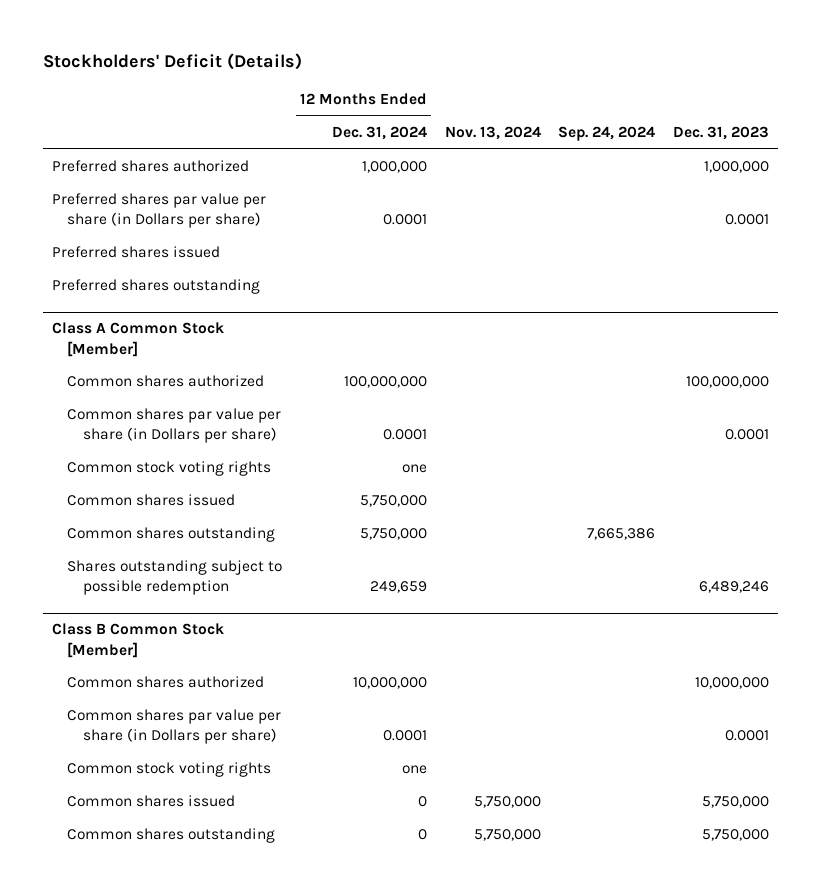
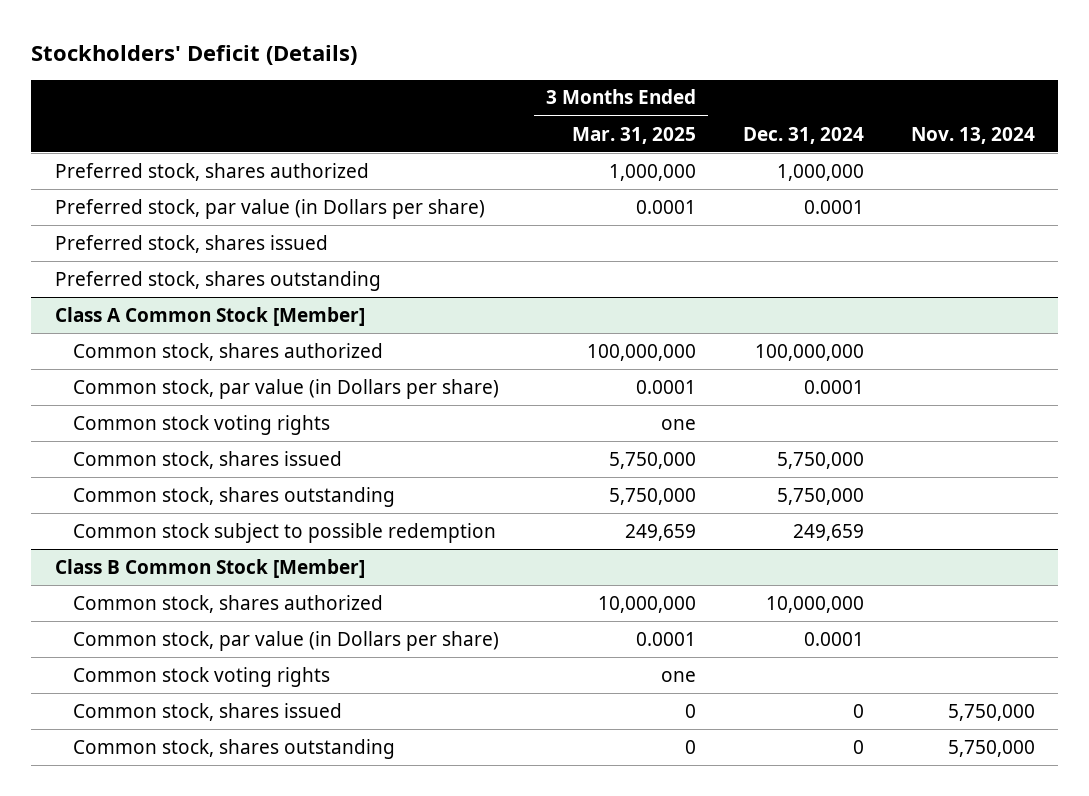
- | 12 Months Ended Dec. 31, 2024 | Nov. 13, 2024 | Sep. 24, 2024 | Dec. 31, 2023
+ | 3 Months Ended Mar. 31, 2025 | Dec. 31, 2024 | Nov. 13, 2024
- Preferred shares authorized | 1,000,000 | | | 1,000,000
- Preferred shares par value per share (in Dollars per share) | 0.0001 | | | 0.0001
- Preferred shares issued
- Preferred shares outstanding
+ Preferred stock, shares authorized | 1,000,000 | 1,000,000 |
+ Preferred stock, par value (in Dollars per share) | 0.0001 | 0.0001 |
+ Preferred stock, shares issued
+ Preferred stock, shares outstanding
@ Class A Common Stock [Member]
- Common shares authorized | 100,000,000 | | | 100,000,000
- Common shares par value per share (in Dollars per share) | 0.0001 | | | 0.0001
+ Common stock, shares authorized | 100,000,000 | 100,000,000 |
+ Common stock, par value (in Dollars per share) | 0.0001 | 0.0001 |
- Common shares issued | 5,750,000 | | |
- Common shares outstanding | 5,750,000 | | 7,665,386 |
- Shares outstanding subject to possible redemption | 249,659 | | | 6,489,246
+ Common stock, shares issued | 5,750,000 | 5,750,000 |
+ Common stock, shares outstanding | 5,750,000 | 5,750,000 |
+ Common stock subject to possible redemption | 249,659 | 249,659 |
@ Class B Common Stock [Member]
- Common shares authorized | 10,000,000 | | | 10,000,000
- Common shares par value per share (in Dollars per share) | 0.0001 | | | 0.0001
+ Common stock, shares authorized | 10,000,000 | 10,000,000 |
+ Common stock, par value (in Dollars per share) | 0.0001 | 0.0001 |
- Common shares issued | 0 | 5,750,000 | | 5,750,000
- Common shares outstanding | 0 | 5,750,000 | | 5,750,000
+ Common stock, shares issued | 0 | 0 | 5,750,000
+ Common stock, shares outstanding | 0 | 0 | 5,750,000

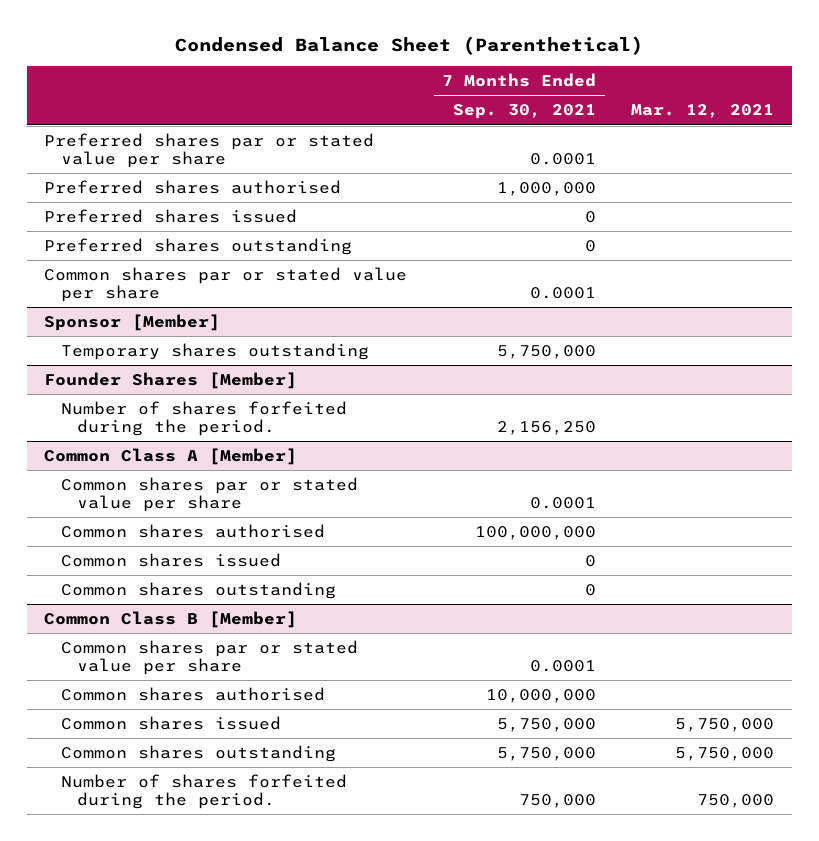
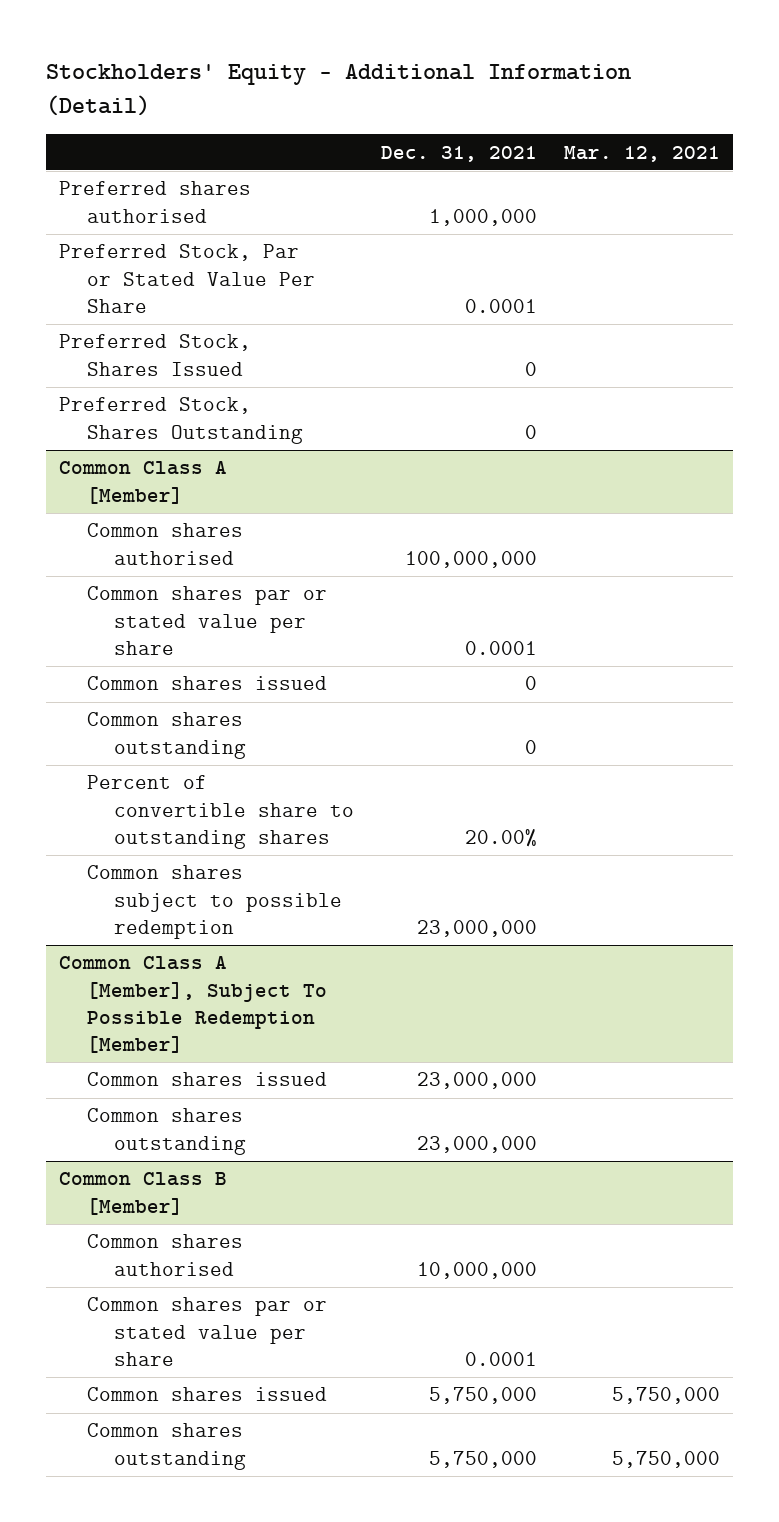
- Condensed Balance Sheet (Parenthetical)
+ Stockholders' Equity - Additional Information (Detail)
- | 7 Months Ended Sep. 30, 2021 | Mar. 12, 2021
+ | Dec. 31, 2021 | Mar. 12, 2021
- Preferred shares par or stated value per share | 0.0001 |
- Preferred shares issued | 0 |
- Preferred shares outstanding | 0 |
- Common shares par or stated value per share | 0.0001 |
- Sponsor [Member]
- Temporary shares outstanding | 5,750,000 |
- Founder Shares [Member]
- Number of shares forfeited during the period. | 2,156,250 |
+ Preferred Stock, Par or Stated Value Per Share | 0.0001 |
+ Preferred Stock, Shares Issued | 0 |
+ Preferred Stock, Shares Outstanding | 0 |
@ Common Class A [Member]
moved down: Common shares par or stated value per share | 0.0001 |
+ Percent of convertible share to outstanding shares | 20.00% |
+ Common shares subject to possible redemption | 23,000,000 |
+ Common Class A [Member], Subject To Possible Redemption [Member]
+ Common shares issued | 23,000,000 |
+ Common shares outstanding | 23,000,000 |
@ Common Class B [Member]
moved down: Common shares par or stated value per share | 0.0001 |
- Number of shares forfeited during the period. | 750,000 | 750,000

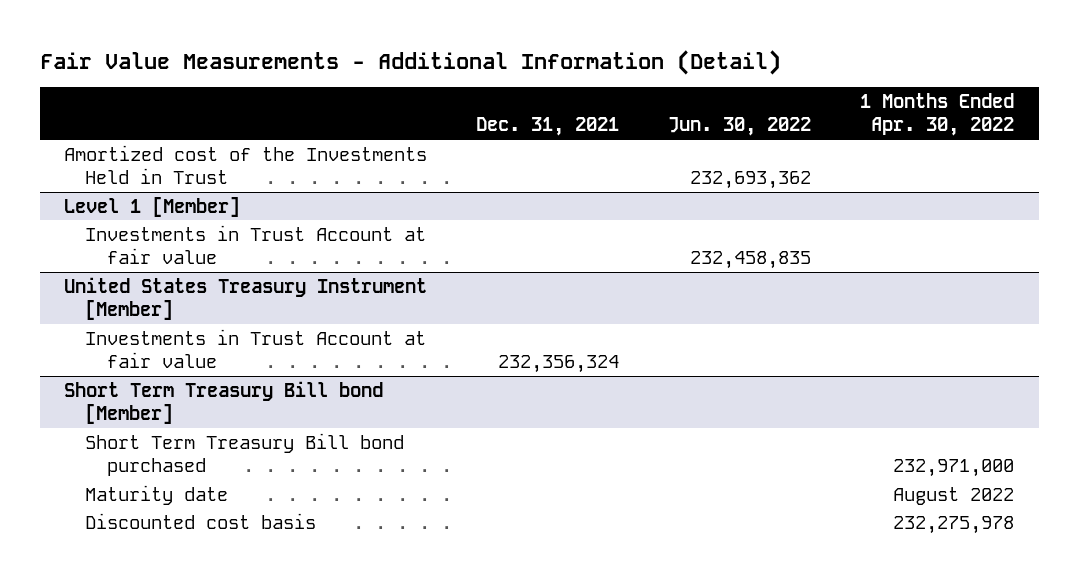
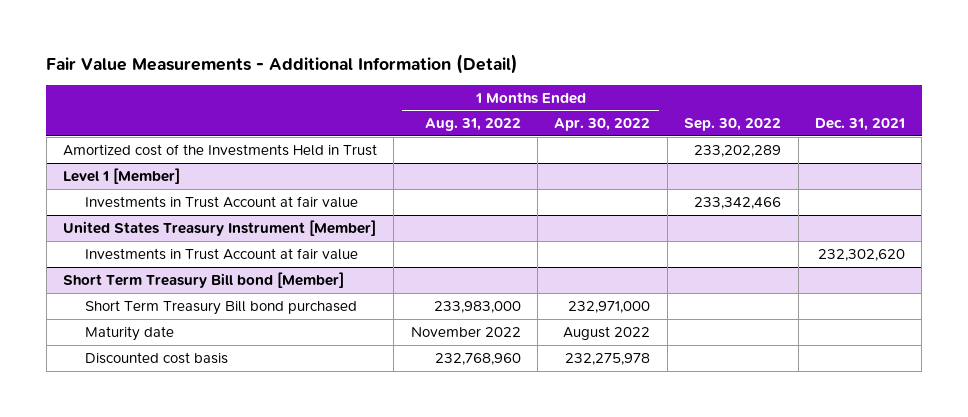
- | Dec. 31, 2021 | Jun. 30, 2022 | 1 Months Ended Apr. 30, 2022
+ | 1 Months Ended Aug. 31, 2022 | 1 Months Ended Apr. 30, 2022 | Sep. 30, 2022 | Dec. 31, 2021
@ United States Treasury Instrument [Member]
- Investments in Trust Account at fair value | 232,356,324 | |
+ Investments in Trust Account at fair value | | | | 232,302,620

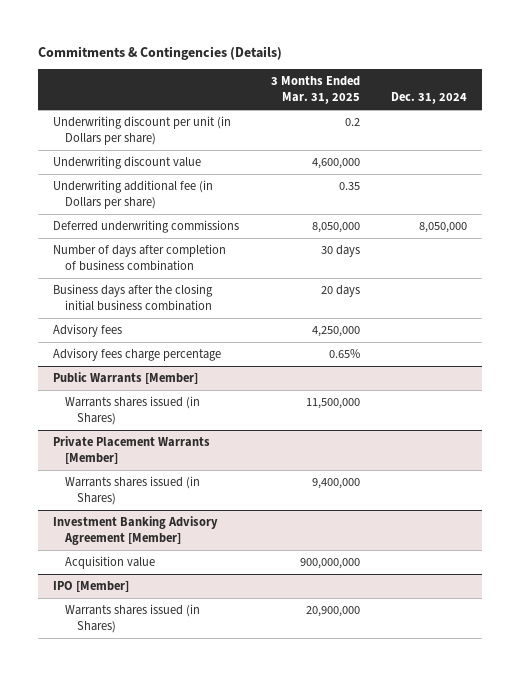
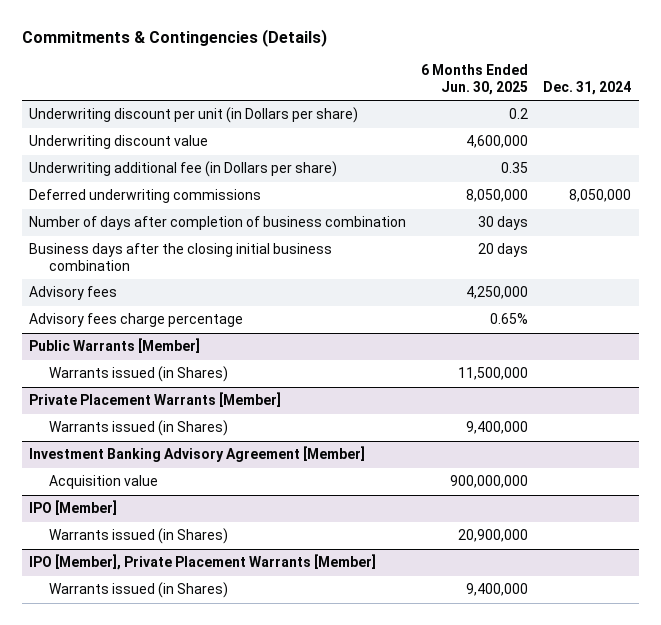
- | 3 Months Ended Mar. 31, 2025 | Dec. 31, 2024
+ | 6 Months Ended Jun. 30, 2025 | Dec. 31, 2024
@ Public Warrants [Member]
- Warrants shares issued (in Shares) | 11,500,000 |
+ Warrants issued (in Shares) | 11,500,000 |
@ Private Placement Warrants [Member]
- Warrants shares issued (in Shares) | 9,400,000 |
+ Warrants issued (in Shares) | 9,400,000 |
@ IPO [Member]
- Warrants shares issued (in Shares) | 20,900,000 |
+ Warrants issued (in Shares) | 20,900,000 |
+ IPO [Member], Private Placement Warrants [Member]
+ Warrants issued (in Shares) | 9,400,000 |

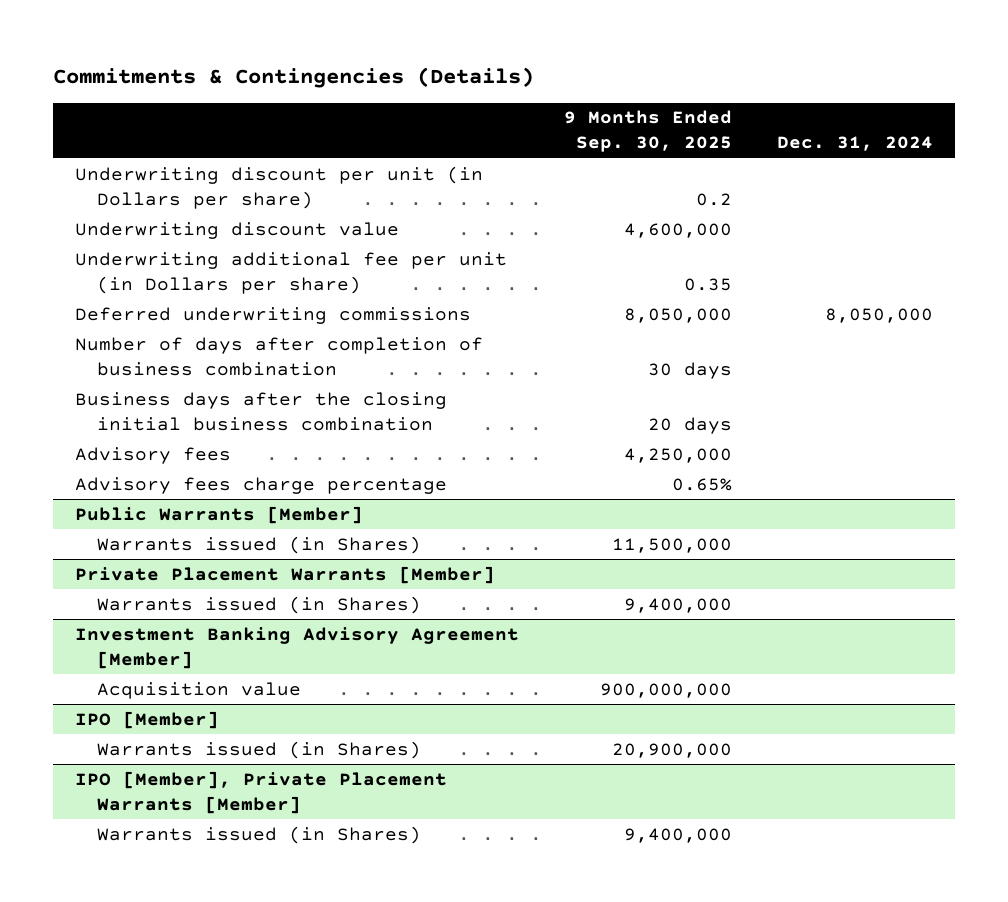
- | 6 Months Ended Jun. 30, 2025 | Dec. 31, 2024
+ | 9 Months Ended Sep. 30, 2025 | Dec. 31, 2024
- Underwriting additional fee (in Dollars per share) | 0.35 |
+ Underwriting additional fee per unit (in Dollars per share) | 0.35 |

